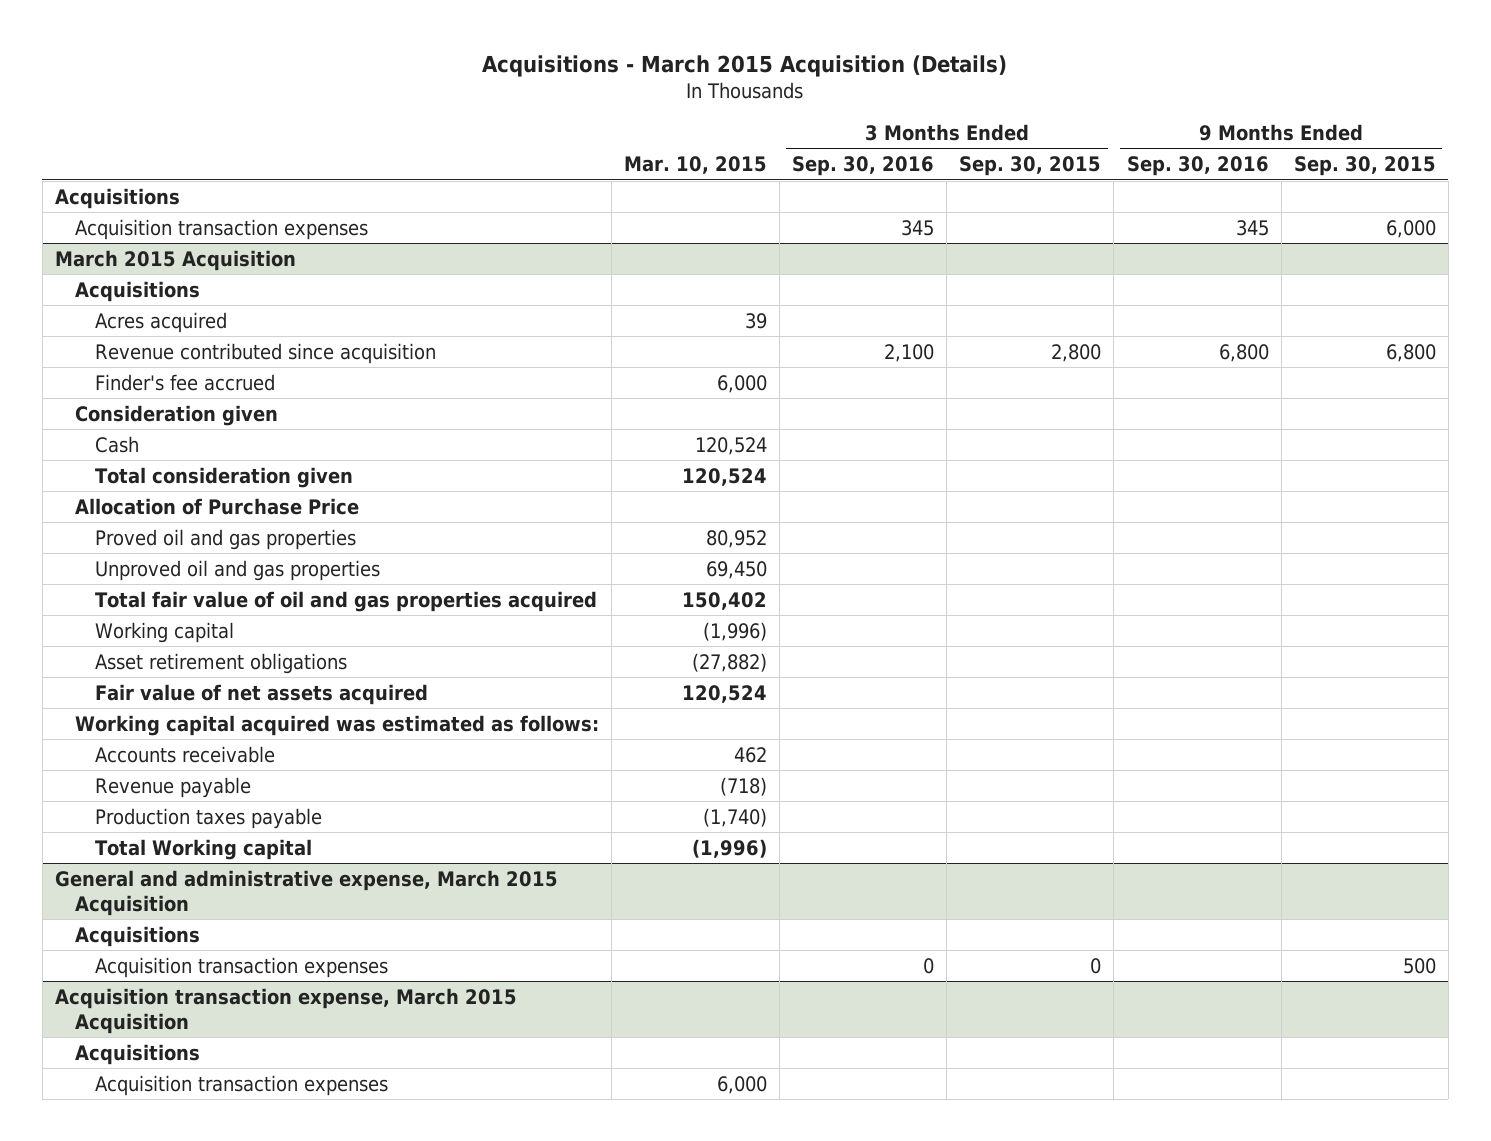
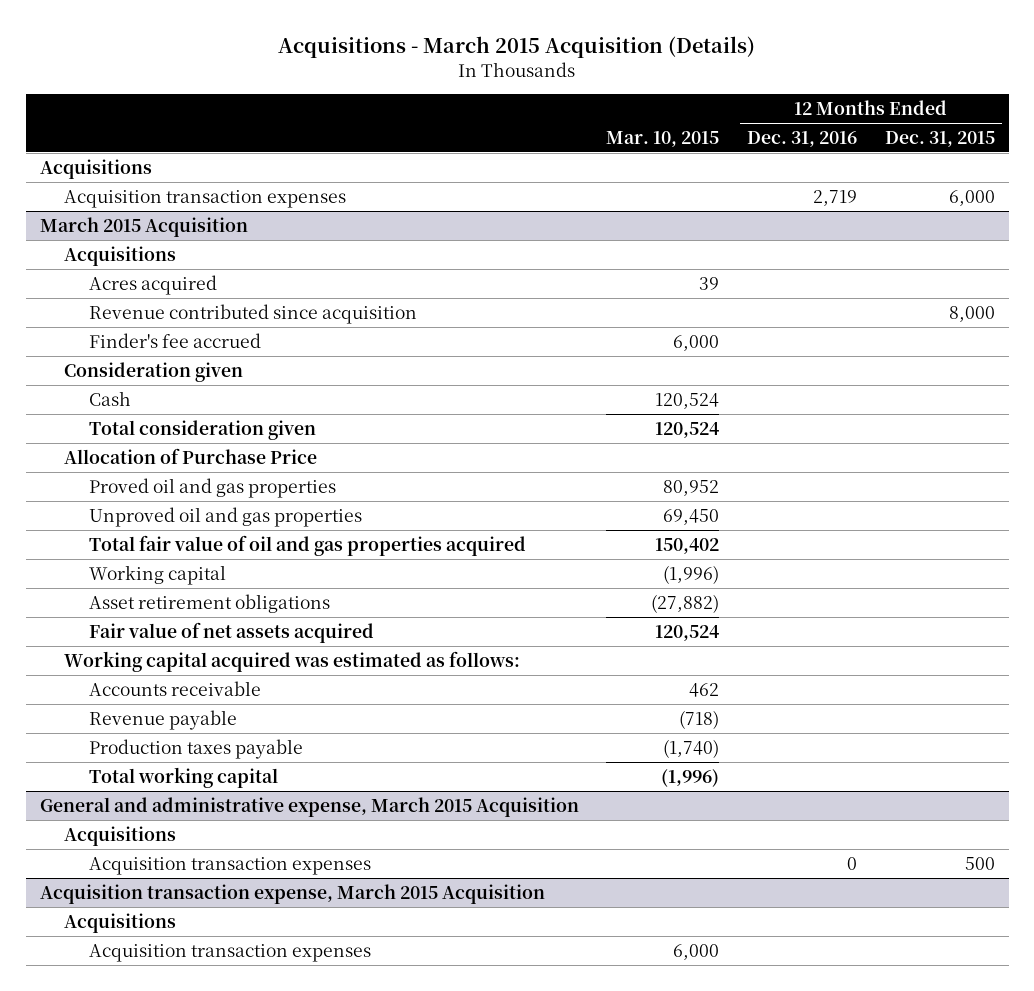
- | Mar. 10, 2015 | 3 Months Ended Sep. 30, 2016 | 3 Months Ended Sep. 30, 2015 | 9 Months Ended Sep. 30, 2016 | 9 Months Ended Sep. 30, 2015
+ | Mar. 10, 2015 | 12 Months Ended Dec. 31, 2016 | 12 Months Ended Dec. 31, 2015
@ March 2015 Acquisition
- Total Working capital | (1,996) | | | |
+ Total working capital | (1,996) | |

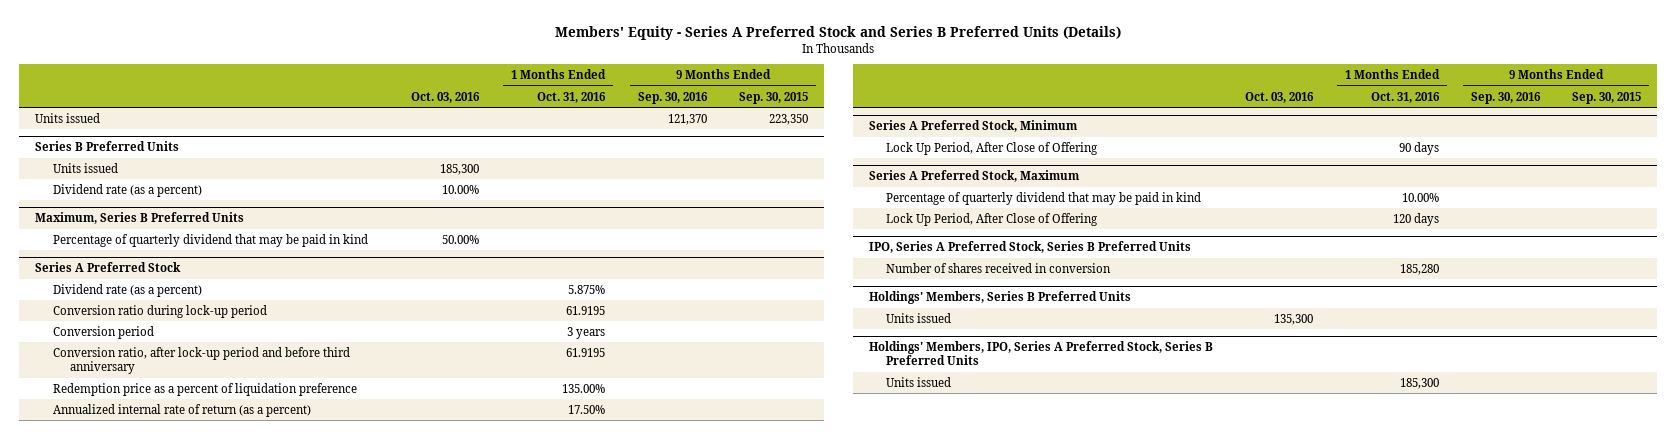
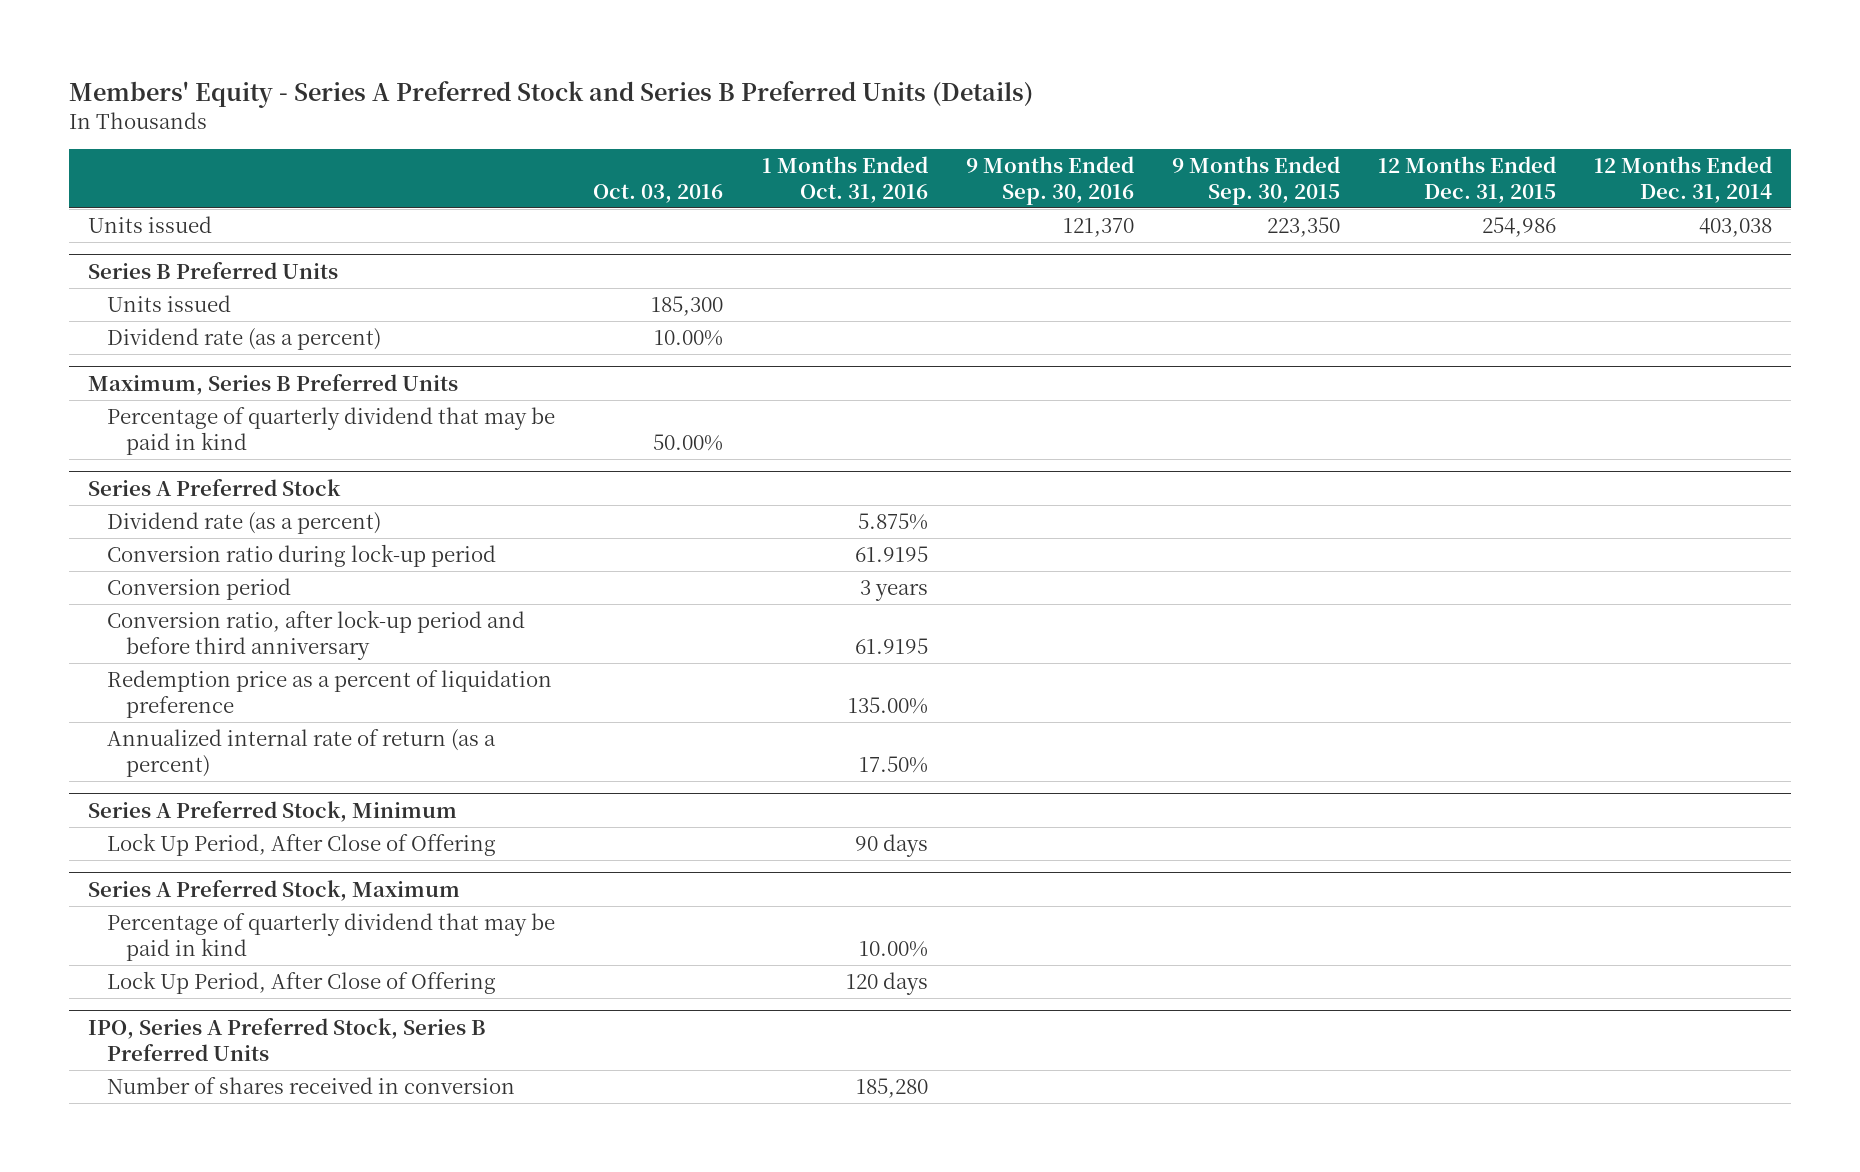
- | Oct. 03, 2016 | 1 Months Ended Oct. 31, 2016 | 9 Months Ended Sep. 30, 2016 | 9 Months Ended Sep. 30, 2015
+ | Oct. 03, 2016 | 1 Months Ended Oct. 31, 2016 | 9 Months Ended Sep. 30, 2016 | 9 Months Ended Sep. 30, 2015 | 12 Months Ended Dec. 31, 2015 | 12 Months Ended Dec. 31, 2014
- Holdings' Members, Series B Preferred Units
- Units issued | 135,300 | | |
- Holdings' Members, IPO, Series A Preferred Stock, Series B Preferred Units
- Units issued | | 185,300 | |

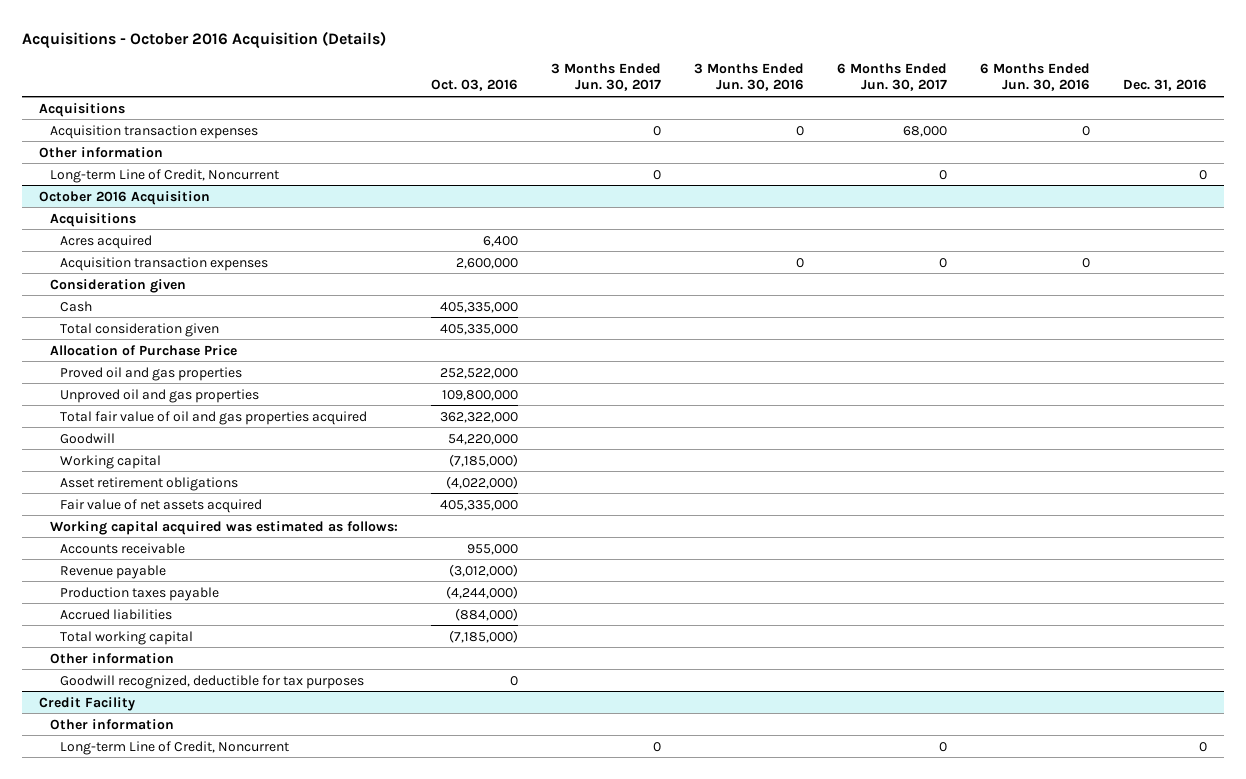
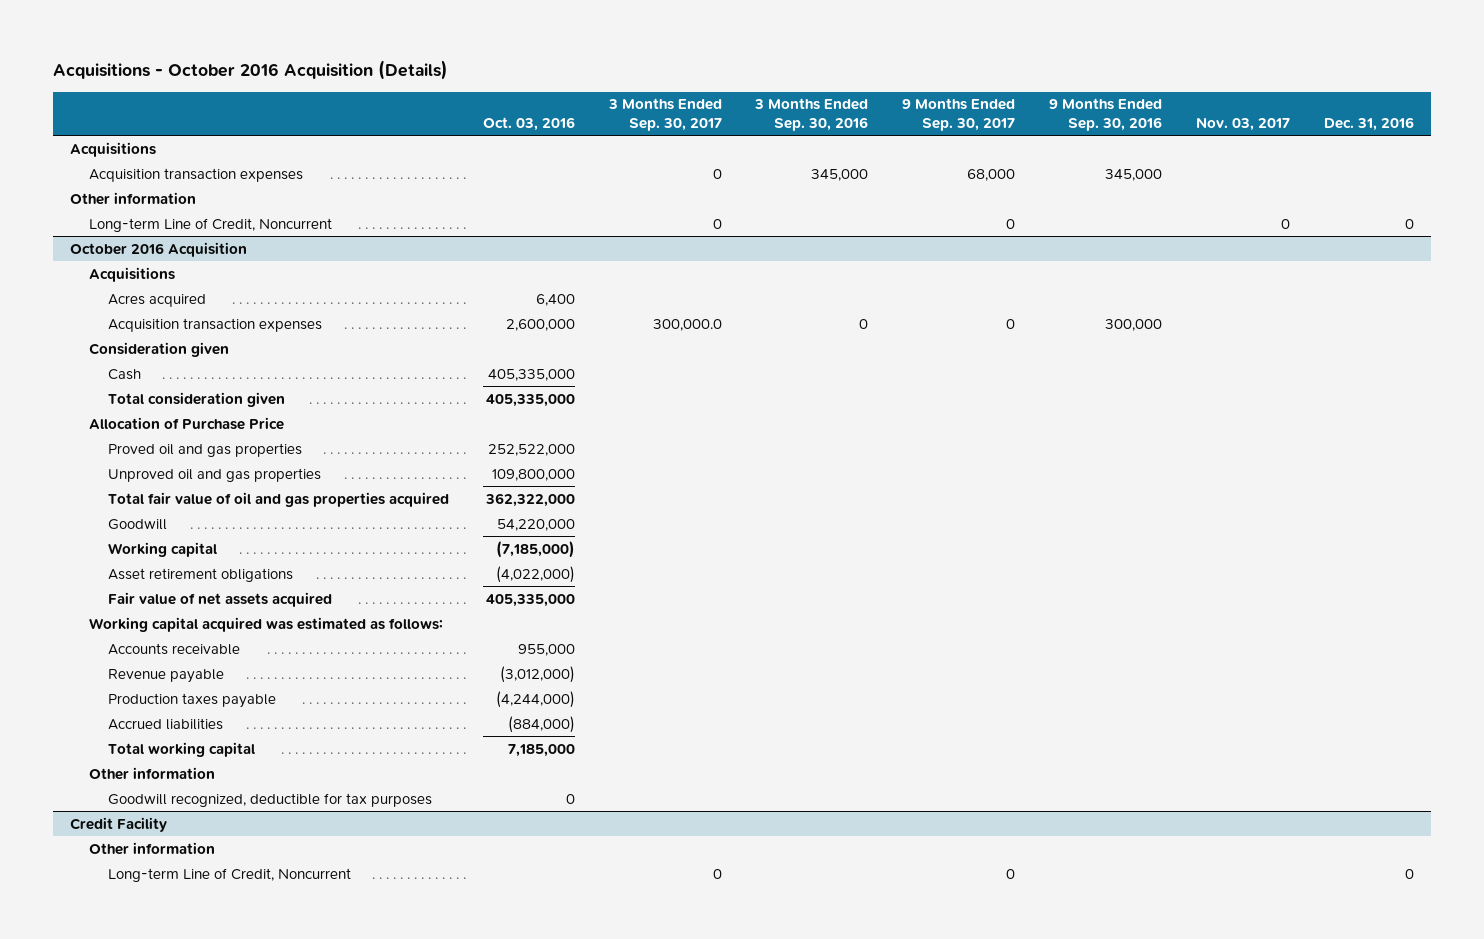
- | Oct. 03, 2016 | 3 Months Ended Jun. 30, 2017 | 3 Months Ended Jun. 30, 2016 | 6 Months Ended Jun. 30, 2017 | 6 Months Ended Jun. 30, 2016 | Dec. 31, 2016
+ | Oct. 03, 2016 | 3 Months Ended Sep. 30, 2017 | 3 Months Ended Sep. 30, 2016 | 9 Months Ended Sep. 30, 2017 | 9 Months Ended Sep. 30, 2016 | Nov. 03, 2017 | Dec. 31, 2016
@ October 2016 Acquisition
- Total working capital | (7,185,000) | | | | |
+ Total working capital | 7,185,000 | | | | | |

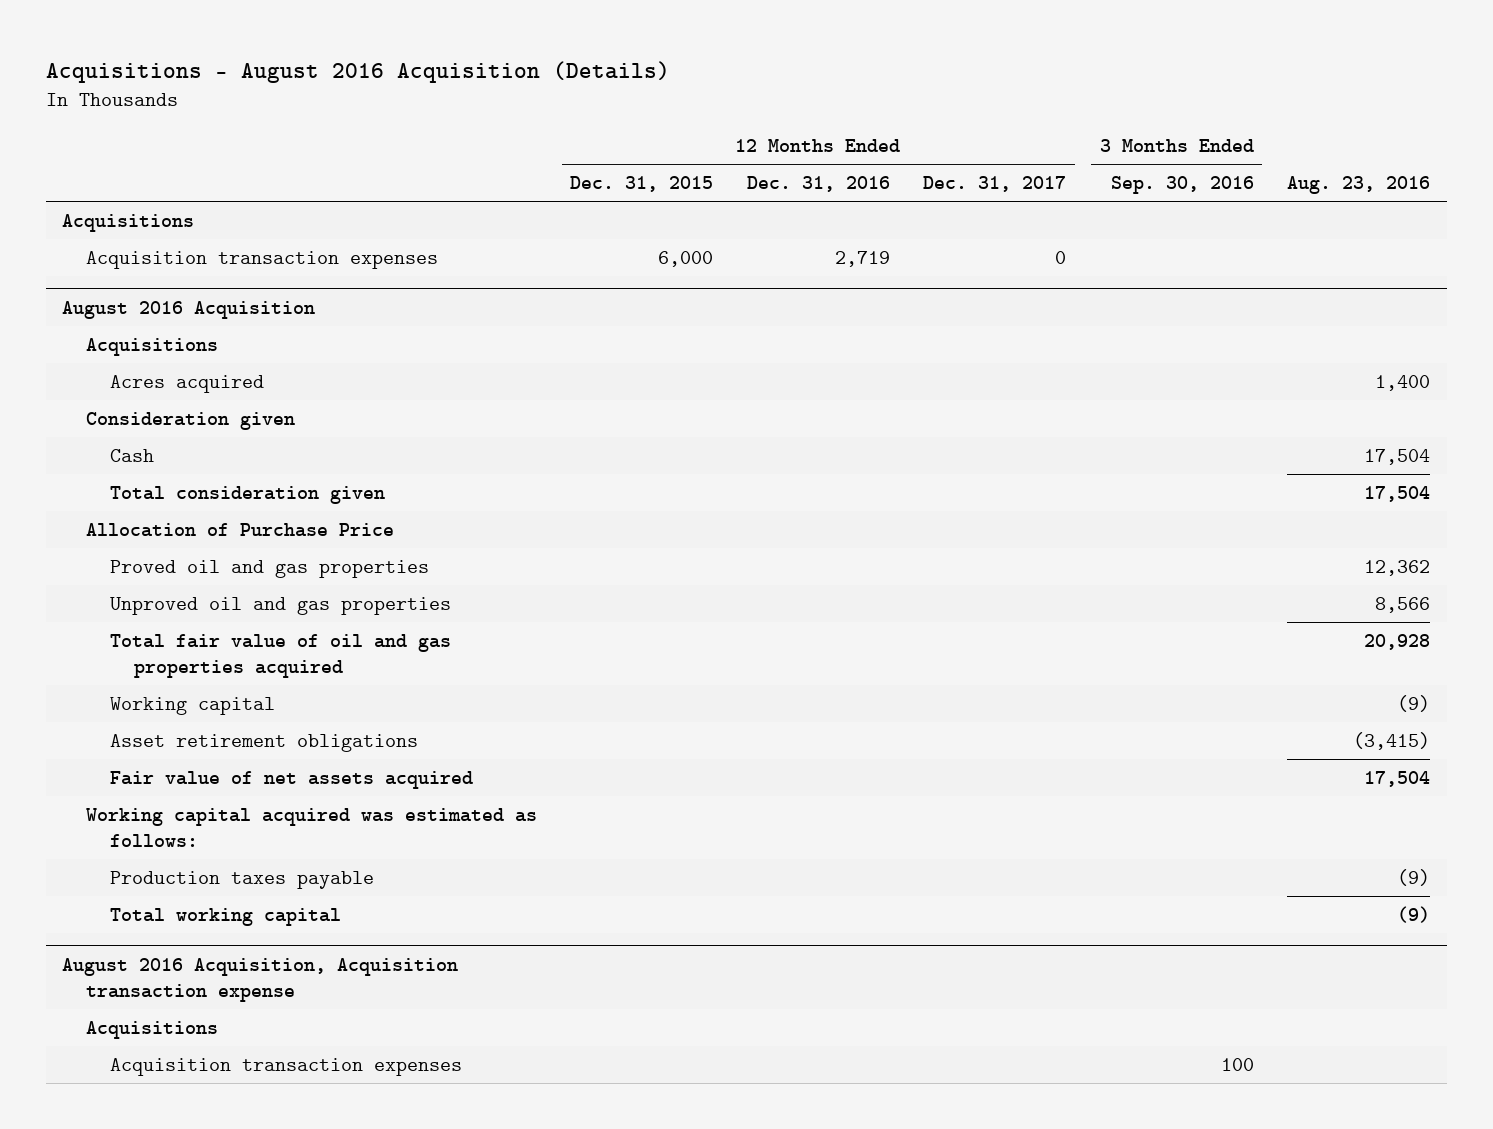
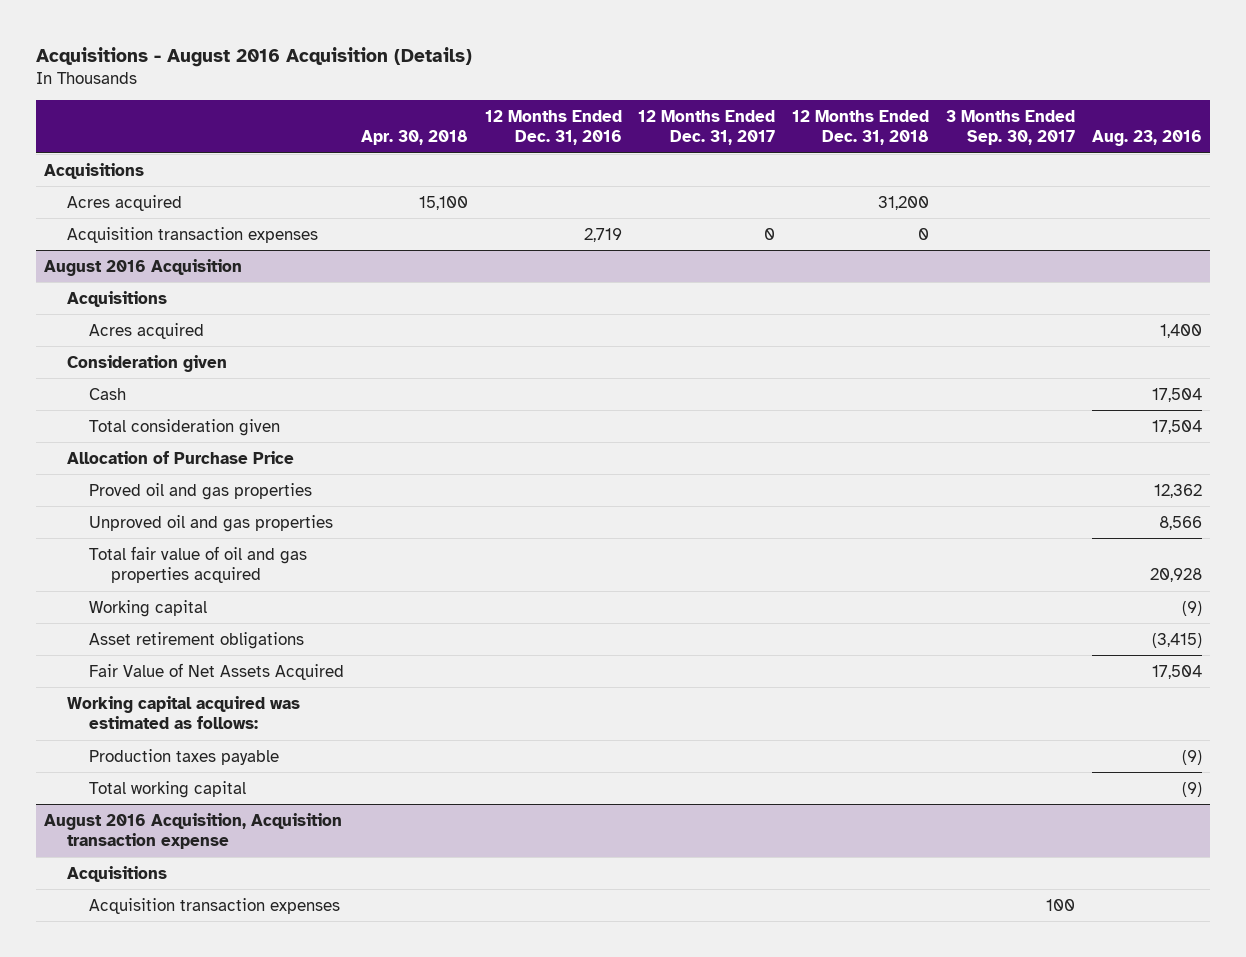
- | 12 Months Ended Dec. 31, 2015 | 12 Months Ended Dec. 31, 2016 | 12 Months Ended Dec. 31, 2017 | 3 Months Ended Sep. 30, 2016 | Aug. 23, 2016
+ | Apr. 30, 2018 | 12 Months Ended Dec. 31, 2016 | 12 Months Ended Dec. 31, 2017 | 12 Months Ended Dec. 31, 2018 | 3 Months Ended Sep. 30, 2017 | Aug. 23, 2016
+ Acres acquired | 15,100 | | | 31,200 | |
@ August 2016 Acquisition
- Fair value of net assets acquired | | | | | 17,504
+ Fair Value of Net Assets Acquired | | | | | | 17,504

